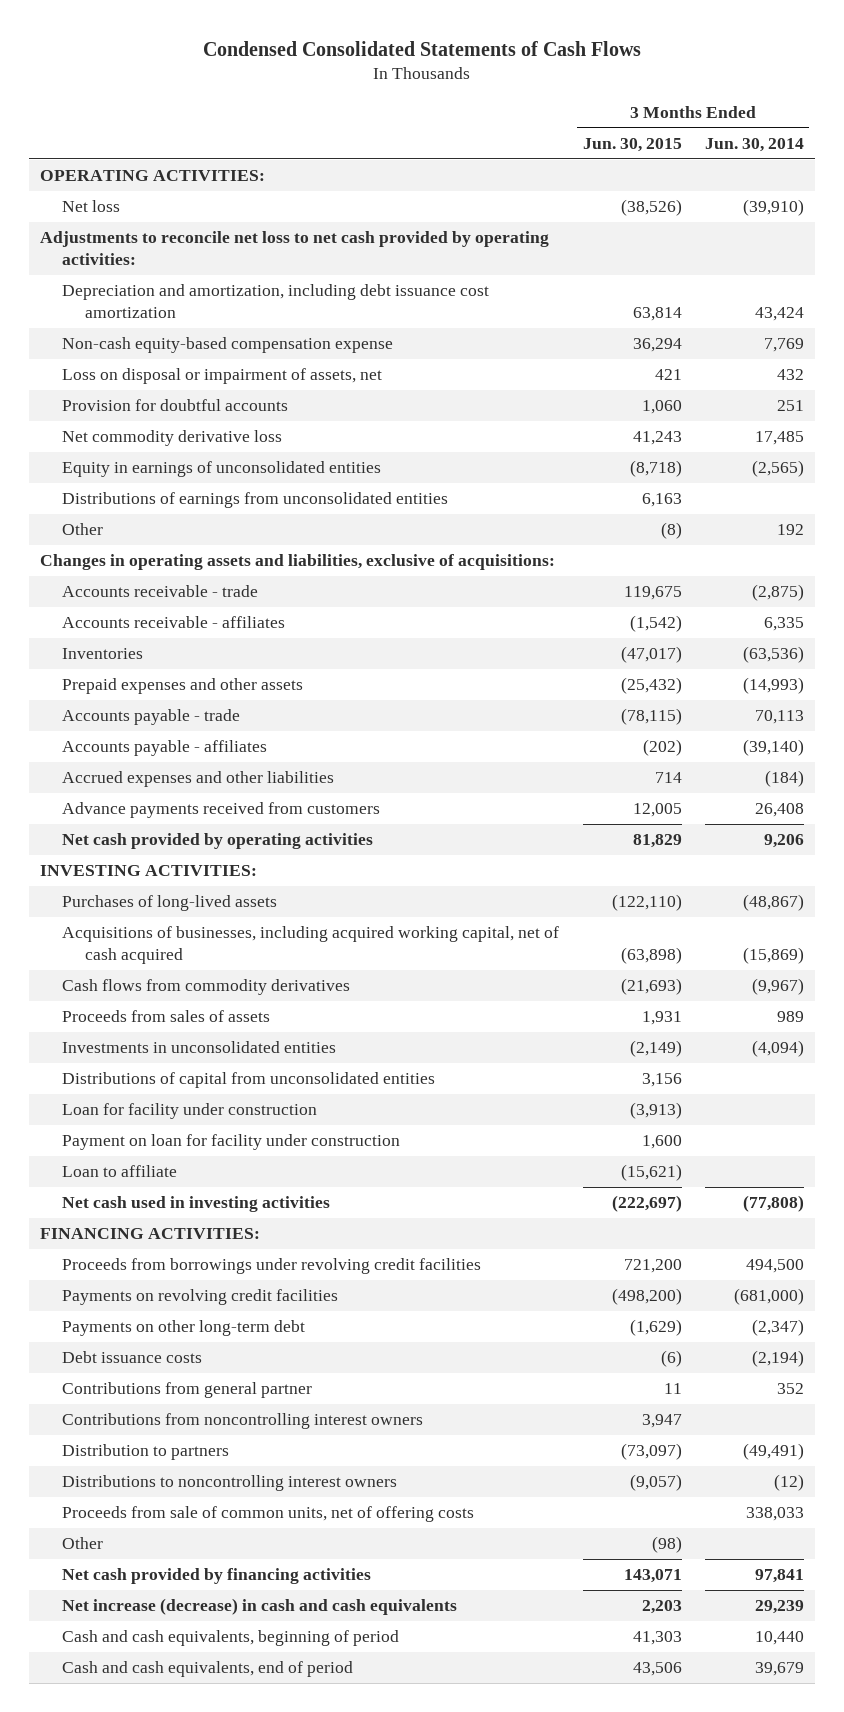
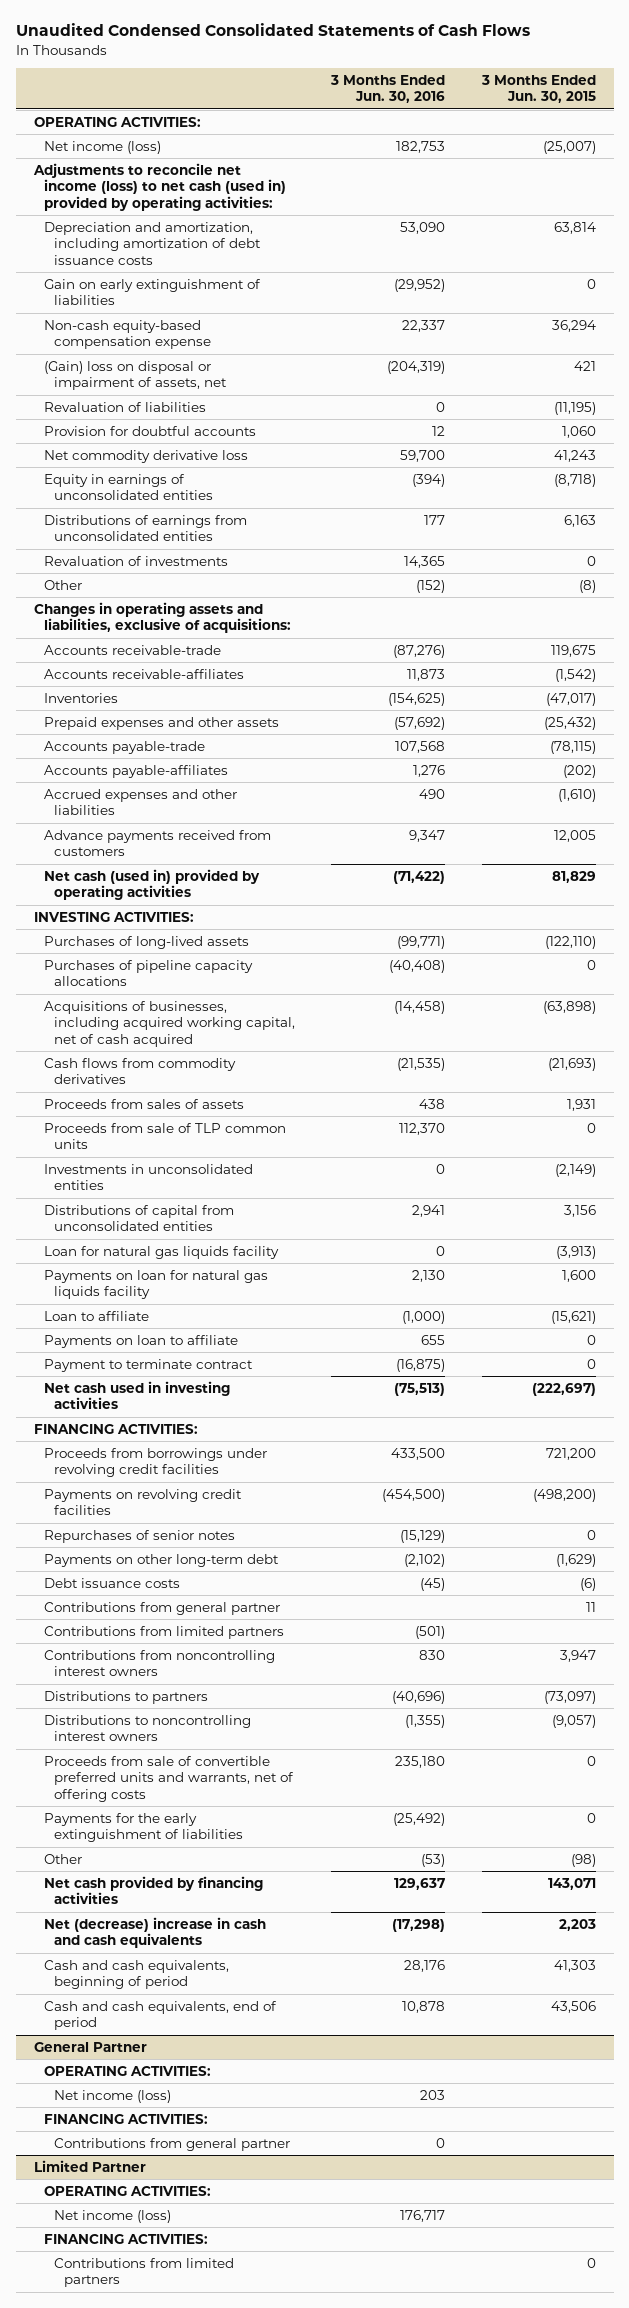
- Condensed Consolidated Statements of Cash Flows
+ Unaudited Condensed Consolidated Statements of Cash Flows
- | 3 Months Ended Jun. 30, 2015 | 3 Months Ended Jun. 30, 2014
+ | 3 Months Ended Jun. 30, 2016 | 3 Months Ended Jun. 30, 2015
- Net loss | (38,526) | (39,910)
- Adjustments to reconcile net loss to net cash provided by operating activities:
- Depreciation and amortization, including debt issuance cost amortization | 63,814 | 43,424
+ Net income (loss) | 182,753 | (25,007)
+ Adjustments to reconcile net income (loss) to net cash (used in) provided by operating activities:
+ Depreciation and amortization, including amortization of debt issuance costs | 53,090 | 63,814
+ Gain on early extinguishment of liabilities | (29,952) | 0
- Loss on disposal or impairment of assets, net | 421 | 432
+ (Gain) loss on disposal or impairment of assets, net | (204,319) | 421
+ Revaluation of liabilities | 0 | (11,195)
+ Revaluation of investments | 14,365 | 0
- Accounts receivable - trade | 119,675 | (2,875)
- Accounts receivable - affiliates | (1,542) | 6,335
+ Accounts receivable-trade | (87,276) | 119,675
+ Accounts receivable-affiliates | 11,873 | (1,542)
- Accounts payable - trade | (78,115) | 70,113
- Accounts payable - affiliates | (202) | (39,140)
- Accrued expenses and other liabilities | 714 | (184)
+ Accounts payable-trade | 107,568 | (78,115)
+ Accounts payable-affiliates | 1,276 | (202)
+ Accrued expenses and other liabilities | 490 | (1,610)
- Net cash provided by operating activities | 81,829 | 9,206
+ Net cash (used in) provided by operating activities | (71,422) | 81,829
+ Purchases of pipeline capacity allocations | (40,408) | 0
+ Proceeds from sale of TLP common units | 112,370 | 0
- Loan for facility under construction | (3,913) |
- Payment on loan for facility under construction | 1,600 |
+ Loan for natural gas liquids facility | 0 | (3,913)
+ Payments on loan for natural gas liquids facility | 2,130 | 1,600
+ Payments on loan to affiliate | 655 | 0
+ Payment to terminate contract | (16,875) | 0
+ Repurchases of senior notes | (15,129) | 0
+ Contributions from limited partners | (501) |
- Distribution to partners | (73,097) | (49,491)
+ Distributions to partners | (40,696) | (73,097)
- Proceeds from sale of common units, net of offering costs | | 338,033
+ Proceeds from sale of convertible preferred units and warrants, net of offering costs | 235,180 | 0
+ Payments for the early extinguishment of liabilities | (25,492) | 0
- Net increase (decrease) in cash and cash equivalents | 2,203 | 29,239
+ Net (decrease) increase in cash and cash equivalents | (17,298) | 2,203
+ General Partner
+ OPERATING ACTIVITIES:
+ Net income (loss) | 203 |
+ FINANCING ACTIVITIES:
+ Contributions from general partner | 0 |
+ Limited Partner
+ OPERATING ACTIVITIES:
+ Net income (loss) | 176,717 |
+ FINANCING ACTIVITIES:
+ Contributions from limited partners | | 0

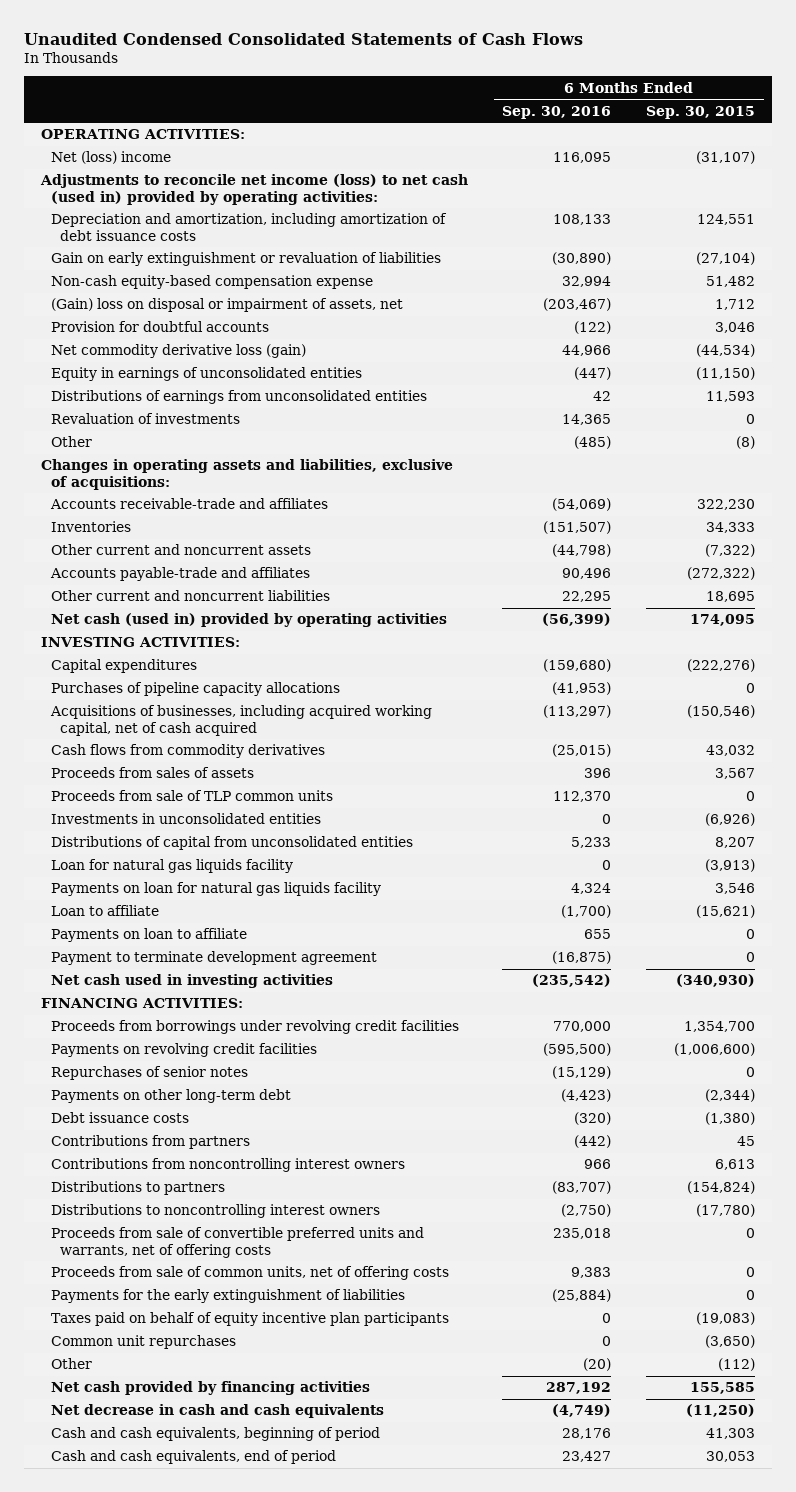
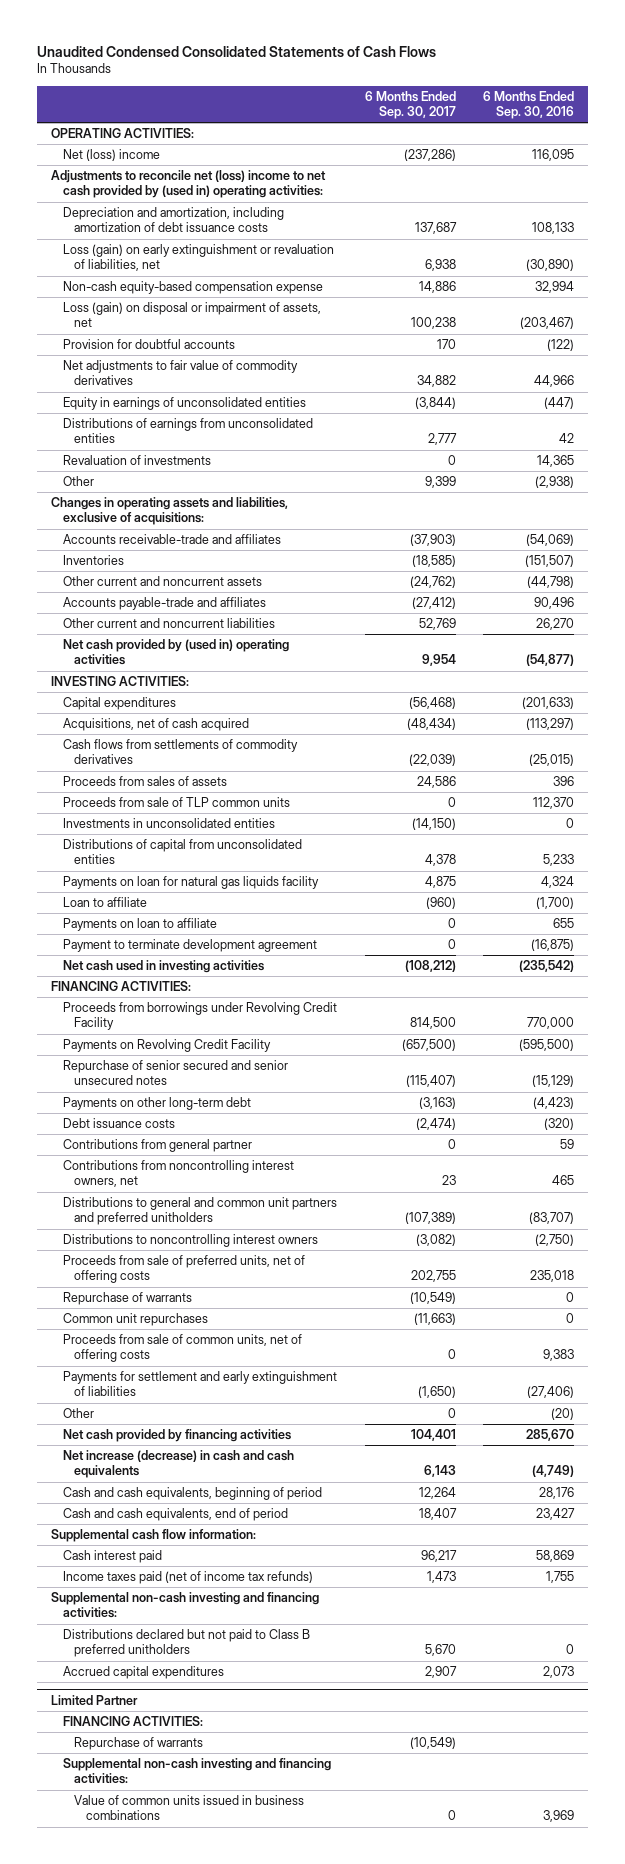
- | 6 Months Ended Sep. 30, 2016 | 6 Months Ended Sep. 30, 2015
+ | 6 Months Ended Sep. 30, 2017 | 6 Months Ended Sep. 30, 2016
- Adjustments to reconcile net income (loss) to net cash (used in) provided by operating activities:
+ Adjustments to reconcile net (loss) income to net cash provided by (used in) operating activities:
- Gain on early extinguishment or revaluation of liabilities | (30,890) | (27,104)
+ Loss (gain) on early extinguishment or revaluation of liabilities, net | 6,938 | (30,890)
- (Gain) loss on disposal or impairment of assets, net | (203,467) | 1,712
+ Loss (gain) on disposal or impairment of assets, net | 100,238 | (203,467)
- Net commodity derivative loss (gain) | 44,966 | (44,534)
+ Net adjustments to fair value of commodity derivatives | 34,882 | 44,966
- Other | (485) | (8)
+ Other | 9,399 | (2,938)
- Other current and noncurrent liabilities | 22,295 | 18,695
- Net cash (used in) provided by operating activities | (56,399) | 174,095
+ Other current and noncurrent liabilities | 52,769 | 26,270
+ Net cash provided by (used in) operating activities | 9,954 | (54,877)
- Capital expenditures | (159,680) | (222,276)
- Purchases of pipeline capacity allocations | (41,953) | 0
- Acquisitions of businesses, including acquired working capital, net of cash acquired | (113,297) | (150,546)
- Cash flows from commodity derivatives | (25,015) | 43,032
+ Capital expenditures | (56,468) | (201,633)
+ Acquisitions, net of cash acquired | (48,434) | (113,297)
+ Cash flows from settlements of commodity derivatives | (22,039) | (25,015)
- Loan for natural gas liquids facility | 0 | (3,913)
- Proceeds from borrowings under revolving credit facilities | 770,000 | 1,354,700
- Payments on revolving credit facilities | (595,500) | (1,006,600)
- Repurchases of senior notes | (15,129) | 0
+ Proceeds from borrowings under Revolving Credit Facility | 814,500 | 770,000
+ Payments on Revolving Credit Facility | (657,500) | (595,500)
+ Repurchase of senior secured and senior unsecured notes | (115,407) | (15,129)
- Contributions from partners | (442) | 45
- Contributions from noncontrolling interest owners | 966 | 6,613
- Distributions to partners | (83,707) | (154,824)
+ Contributions from general partner | 0 | 59
+ Contributions from noncontrolling interest owners, net | 23 | 465
+ Distributions to general and common unit partners and preferred unitholders | (107,389) | (83,707)
- Proceeds from sale of convertible preferred units and warrants, net of offering costs | 235,018 | 0
- Payments for the early extinguishment of liabilities | (25,884) | 0
- Taxes paid on behalf of equity incentive plan participants | 0 | (19,083)
+ Proceeds from sale of preferred units, net of offering costs | 202,755 | 235,018
+ Repurchase of warrants | (10,549) | 0
moved down: Proceeds from sale of common units, net of offering costs | 0 | 9,383
+ Payments for settlement and early extinguishment of liabilities | (1,650) | (27,406)
- Net cash provided by financing activities | 287,192 | 155,585
- Net decrease in cash and cash equivalents | (4,749) | (11,250)
+ Net cash provided by financing activities | 104,401 | 285,670
+ Net increase (decrease) in cash and cash equivalents | 6,143 | (4,749)
+ Supplemental cash flow information:
+ Cash interest paid | 96,217 | 58,869
+ Income taxes paid (net of income tax refunds) | 1,473 | 1,755
+ Supplemental non-cash investing and financing activities:
+ Distributions declared but not paid to Class B preferred unitholders | 5,670 | 0
+ Accrued capital expenditures | 2,907 | 2,073
+ Limited Partner
+ FINANCING ACTIVITIES:
+ Repurchase of warrants | (10,549) |
+ Supplemental non-cash investing and financing activities:
+ Value of common units issued in business combinations | 0 | 3,969

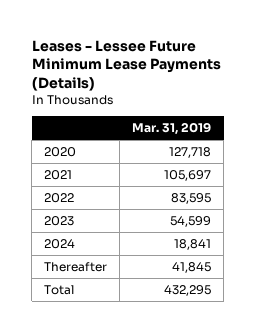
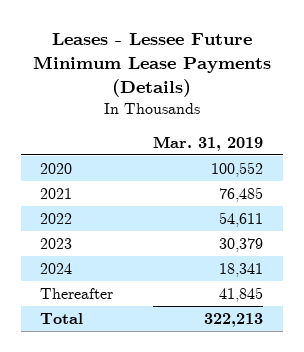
- 2020 | 127,718
- 2021 | 105,697
- 2022 | 83,595
- 2023 | 54,599
- 2024 | 18,841
+ 2020 | 100,552
+ 2021 | 76,485
+ 2022 | 54,611
+ 2023 | 30,379
+ 2024 | 18,341
- Total | 432,295
+ Total | 322,213

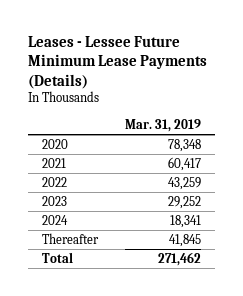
- 2020 | 100,552
- 2021 | 76,485
- 2022 | 54,611
- 2023 | 30,379
+ 2020 | 78,348
+ 2021 | 60,417
+ 2022 | 43,259
+ 2023 | 29,252
- Total | 322,213
+ Total | 271,462

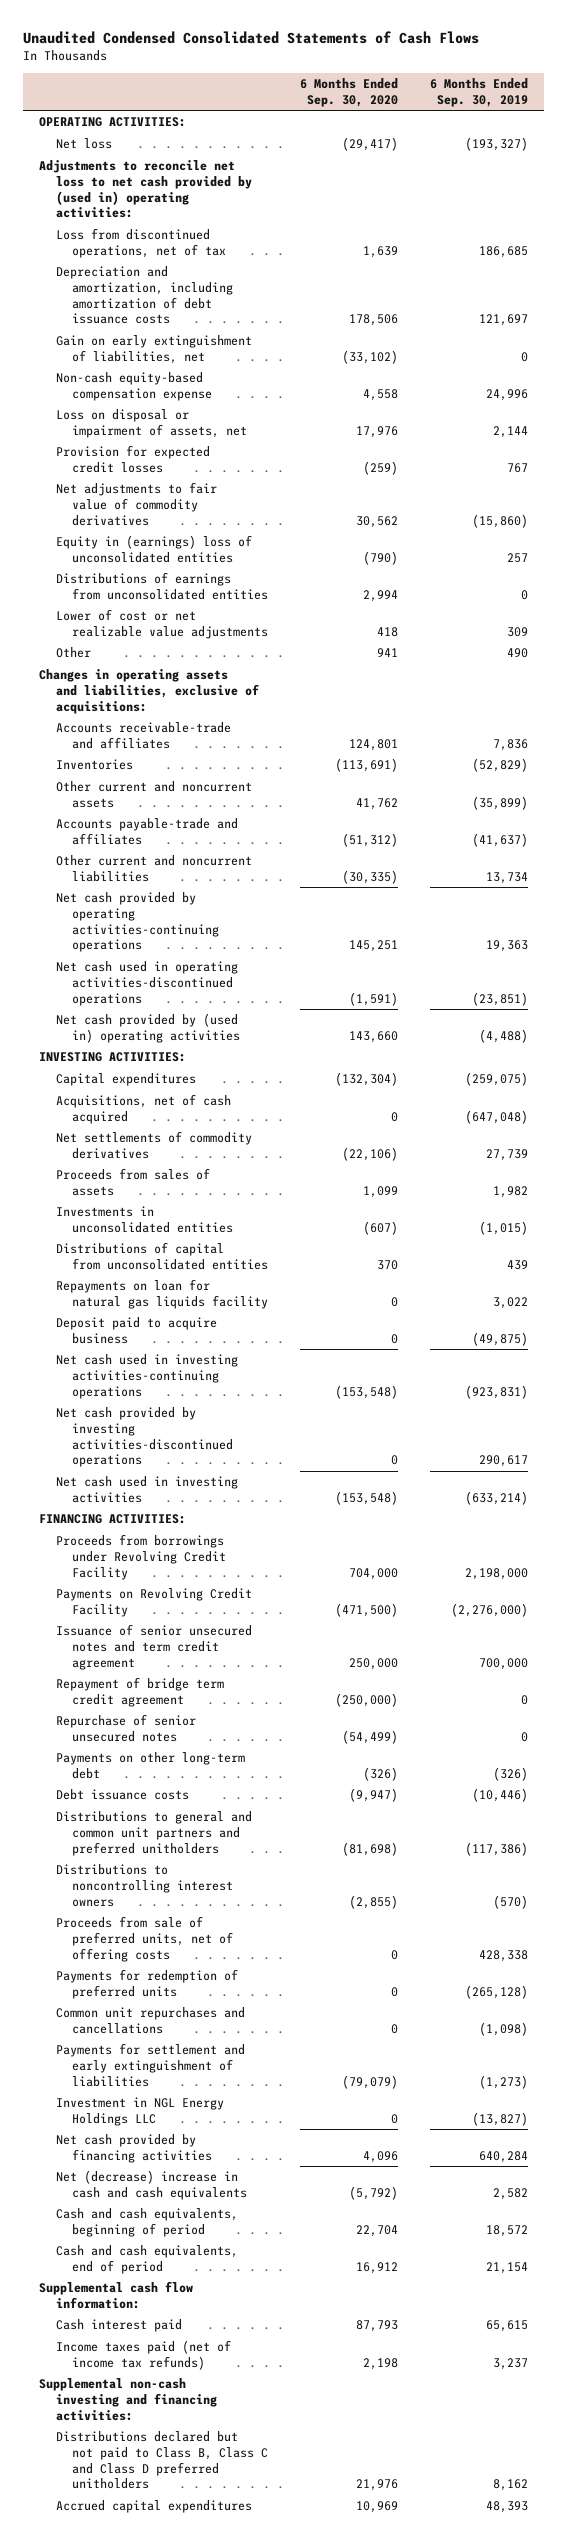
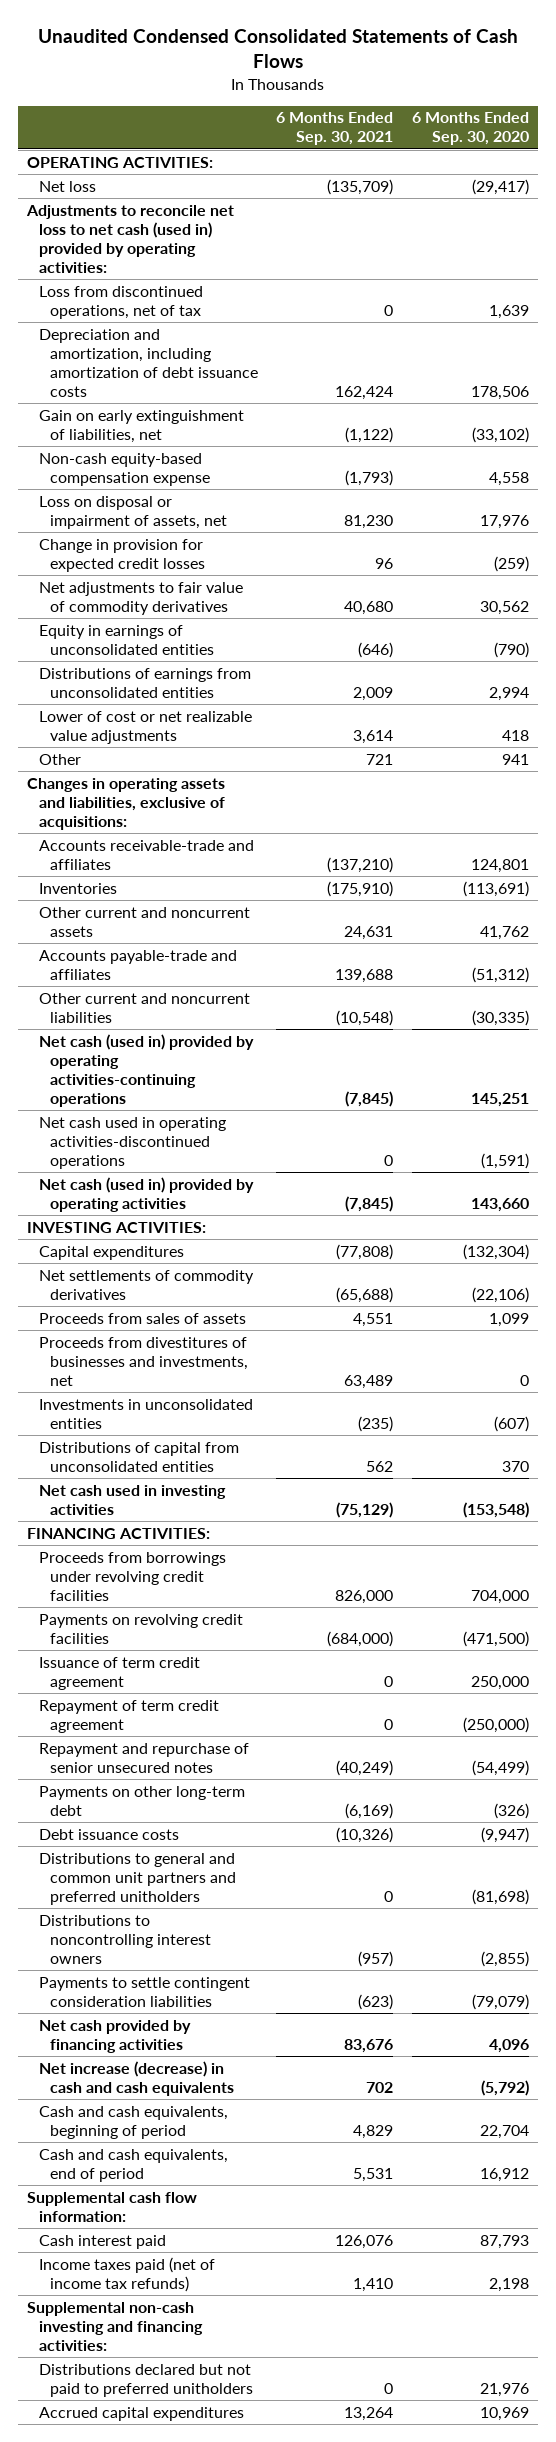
- | 6 Months Ended Sep. 30, 2020 | 6 Months Ended Sep. 30, 2019
+ | 6 Months Ended Sep. 30, 2021 | 6 Months Ended Sep. 30, 2020
- Adjustments to reconcile net loss to net cash provided by (used in) operating activities:
+ Adjustments to reconcile net loss to net cash (used in) provided by operating activities:
- Provision for expected credit losses | (259) | 767
+ Change in provision for expected credit losses | 96 | (259)
- Equity in (earnings) loss of unconsolidated entities | (790) | 257
+ Equity in earnings of unconsolidated entities | (646) | (790)
- Net cash provided by operating activities-continuing operations | 145,251 | 19,363
+ Net cash (used in) provided by operating activities-continuing operations | (7,845) | 145,251
- Net cash provided by (used in) operating activities | 143,660 | (4,488)
+ Net cash (used in) provided by operating activities | (7,845) | 143,660
- Acquisitions, net of cash acquired | 0 | (647,048)
+ Proceeds from divestitures of businesses and investments, net | 63,489 | 0
- Repayments on loan for natural gas liquids facility | 0 | 3,022
- Deposit paid to acquire business | 0 | (49,875)
- Net cash used in investing activities-continuing operations | (153,548) | (923,831)
- Net cash provided by investing activities-discontinued operations | 0 | 290,617
- Proceeds from borrowings under Revolving Credit Facility | 704,000 | 2,198,000
- Payments on Revolving Credit Facility | (471,500) | (2,276,000)
- Issuance of senior unsecured notes and term credit agreement | 250,000 | 700,000
- Repayment of bridge term credit agreement | (250,000) | 0
- Repurchase of senior unsecured notes | (54,499) | 0
+ Proceeds from borrowings under revolving credit facilities | 826,000 | 704,000
+ Payments on revolving credit facilities | (684,000) | (471,500)
+ Issuance of term credit agreement | 0 | 250,000
+ Repayment of term credit agreement | 0 | (250,000)
+ Repayment and repurchase of senior unsecured notes | (40,249) | (54,499)
- Proceeds from sale of preferred units, net of offering costs | 0 | 428,338
- Payments for redemption of preferred units | 0 | (265,128)
- Common unit repurchases and cancellations | 0 | (1,098)
- Payments for settlement and early extinguishment of liabilities | (79,079) | (1,273)
- Investment in NGL Energy Holdings LLC | 0 | (13,827)
+ Payments to settle contingent consideration liabilities | (623) | (79,079)
- Net (decrease) increase in cash and cash equivalents | (5,792) | 2,582
+ Net increase (decrease) in cash and cash equivalents | 702 | (5,792)
- Distributions declared but not paid to Class B, Class C and Class D preferred unitholders | 21,976 | 8,162
+ Distributions declared but not paid to preferred unitholders | 0 | 21,976

